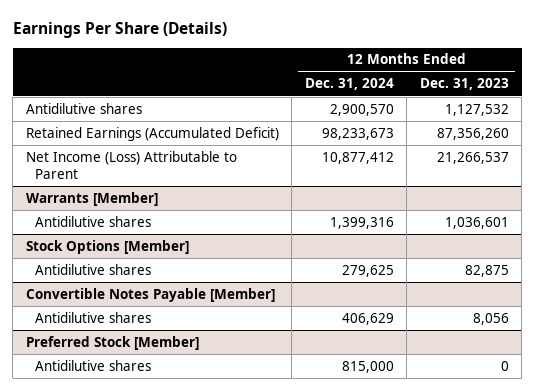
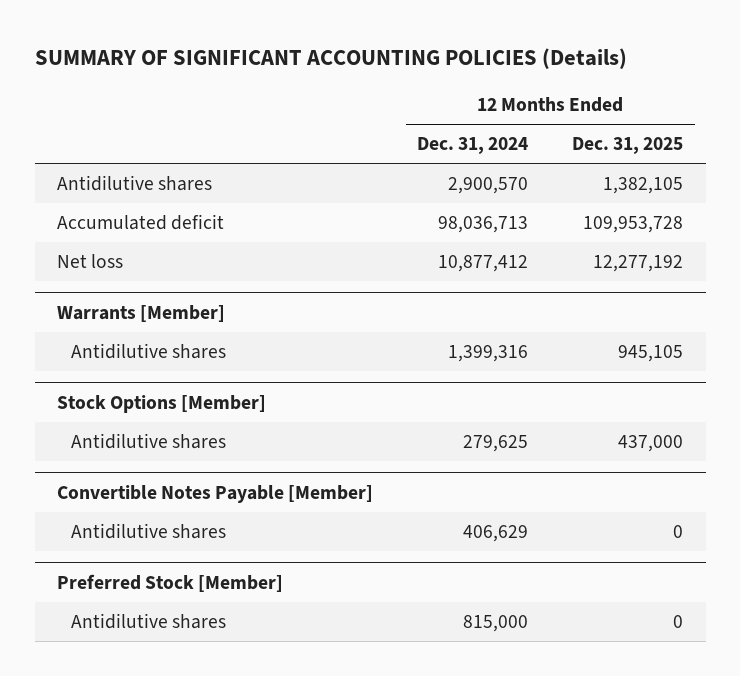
- Earnings Per Share (Details)
+ SUMMARY OF SIGNIFICANT ACCOUNTING POLICIES (Details)
- | 12 Months Ended Dec. 31, 2024 | 12 Months Ended Dec. 31, 2023
+ | 12 Months Ended Dec. 31, 2024 | 12 Months Ended Dec. 31, 2025
- Retained Earnings (Accumulated Deficit) | 98,233,673 | 87,356,260
- Net Income (Loss) Attributable to Parent | 10,877,412 | 21,266,537
+ Accumulated deficit | 98,036,713 | 109,953,728
+ Net loss | 10,877,412 | 12,277,192

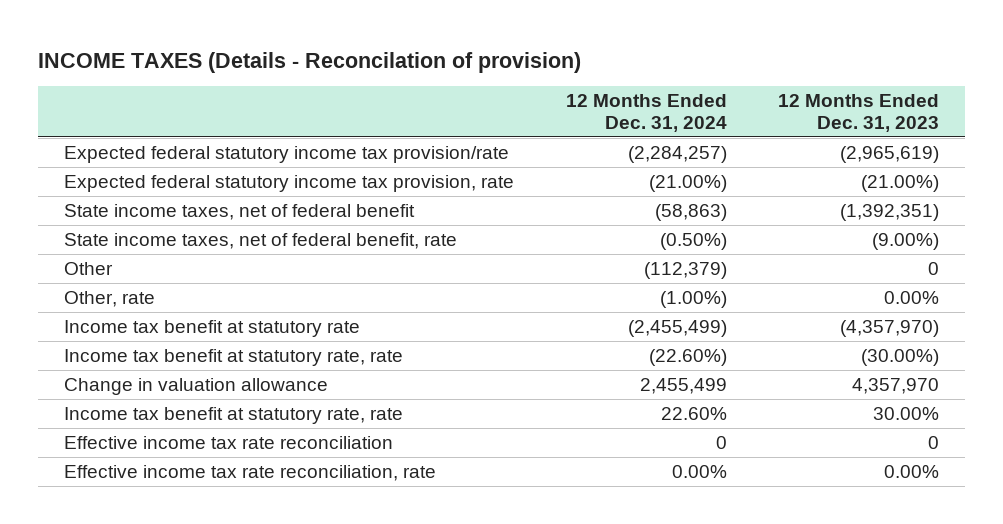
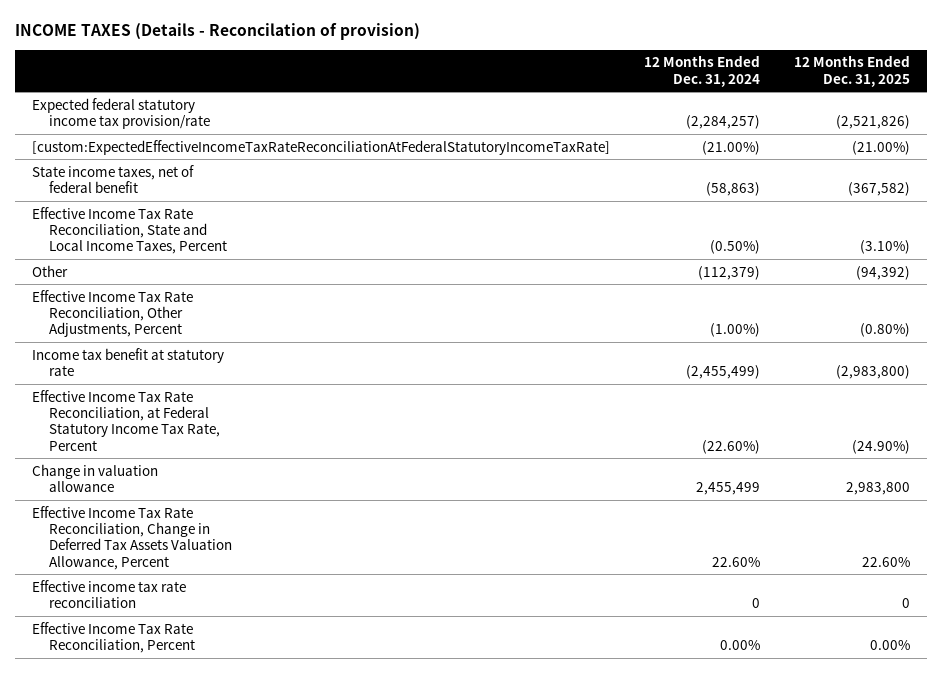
- | 12 Months Ended Dec. 31, 2024 | 12 Months Ended Dec. 31, 2023
+ | 12 Months Ended Dec. 31, 2024 | 12 Months Ended Dec. 31, 2025
- Expected federal statutory income tax provision, rate | (21.00%) | (21.00%)
+ [custom:ExpectedEffectiveIncomeTaxRateReconciliationAtFederalStatutoryIncomeTaxRate] | (21.00%) | (21.00%)
- State income taxes, net of federal benefit, rate | (0.50%) | (9.00%)
+ Effective Income Tax Rate Reconciliation, State and Local Income Taxes, Percent | (0.50%) | (3.10%)
- Other, rate | (1.00%) | 0.00%
+ Effective Income Tax Rate Reconciliation, Other Adjustments, Percent | (1.00%) | (0.80%)
- Income tax benefit at statutory rate, rate | (22.60%) | (30.00%)
+ Effective Income Tax Rate Reconciliation, at Federal Statutory Income Tax Rate, Percent | (22.60%) | (24.90%)
- Income tax benefit at statutory rate, rate | 22.60% | 30.00%
+ Effective Income Tax Rate Reconciliation, Change in Deferred Tax Assets Valuation Allowance, Percent | 22.60% | 22.60%
- Effective income tax rate reconciliation, rate | 0.00% | 0.00%
+ Effective Income Tax Rate Reconciliation, Percent | 0.00% | 0.00%

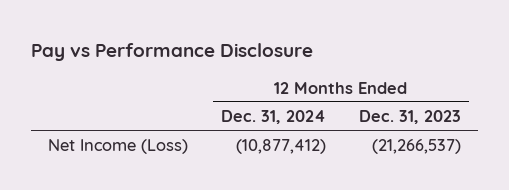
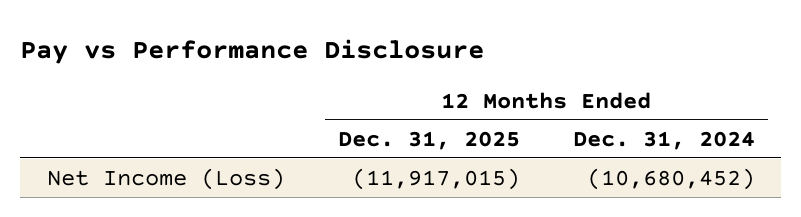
- | 12 Months Ended Dec. 31, 2024 | 12 Months Ended Dec. 31, 2023
+ | 12 Months Ended Dec. 31, 2025 | 12 Months Ended Dec. 31, 2024
- Net Income (Loss) | (10,877,412) | (21,266,537)
+ Net Income (Loss) | (11,917,015) | (10,680,452)

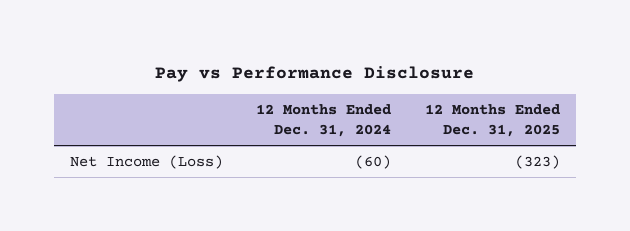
- | 12 Months Ended Dec. 31, 2025 | 12 Months Ended Dec. 31, 2024
+ | 12 Months Ended Dec. 31, 2024 | 12 Months Ended Dec. 31, 2025
- Net Income (Loss) | (11,917,015) | (10,680,452)
+ Net Income (Loss) | (60) | (323)

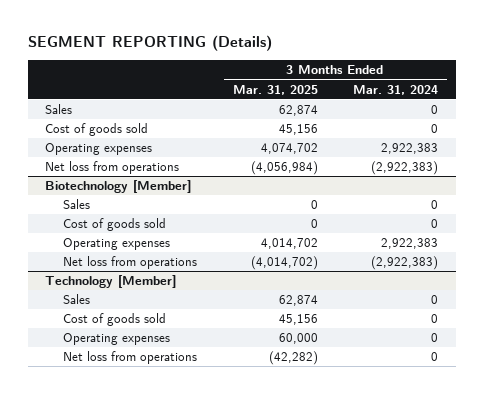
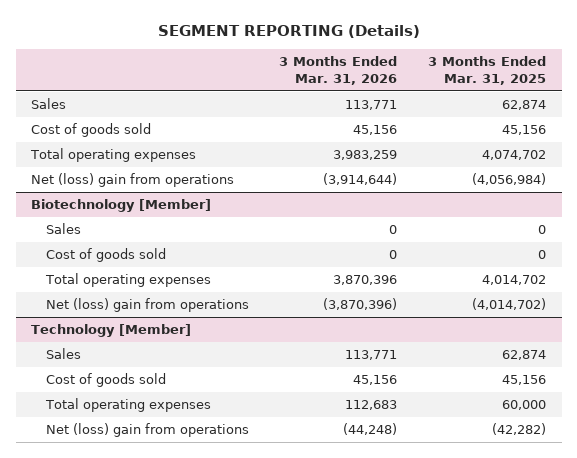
- | 3 Months Ended Mar. 31, 2025 | 3 Months Ended Mar. 31, 2024
+ | 3 Months Ended Mar. 31, 2026 | 3 Months Ended Mar. 31, 2025
- Operating expenses | 4,074,702 | 2,922,383
- Net loss from operations | (4,056,984) | (2,922,383)
+ Total operating expenses | 3,983,259 | 4,074,702
+ Net (loss) gain from operations | (3,914,644) | (4,056,984)
@ Biotechnology [Member]
- Operating expenses | 4,014,702 | 2,922,383
- Net loss from operations | (4,014,702) | (2,922,383)
+ Total operating expenses | 3,870,396 | 4,014,702
+ Net (loss) gain from operations | (3,870,396) | (4,014,702)
@ Technology [Member]
- Operating expenses | 60,000 | 0
- Net loss from operations | (42,282) | 0
+ Total operating expenses | 112,683 | 60,000
+ Net (loss) gain from operations | (44,248) | (42,282)

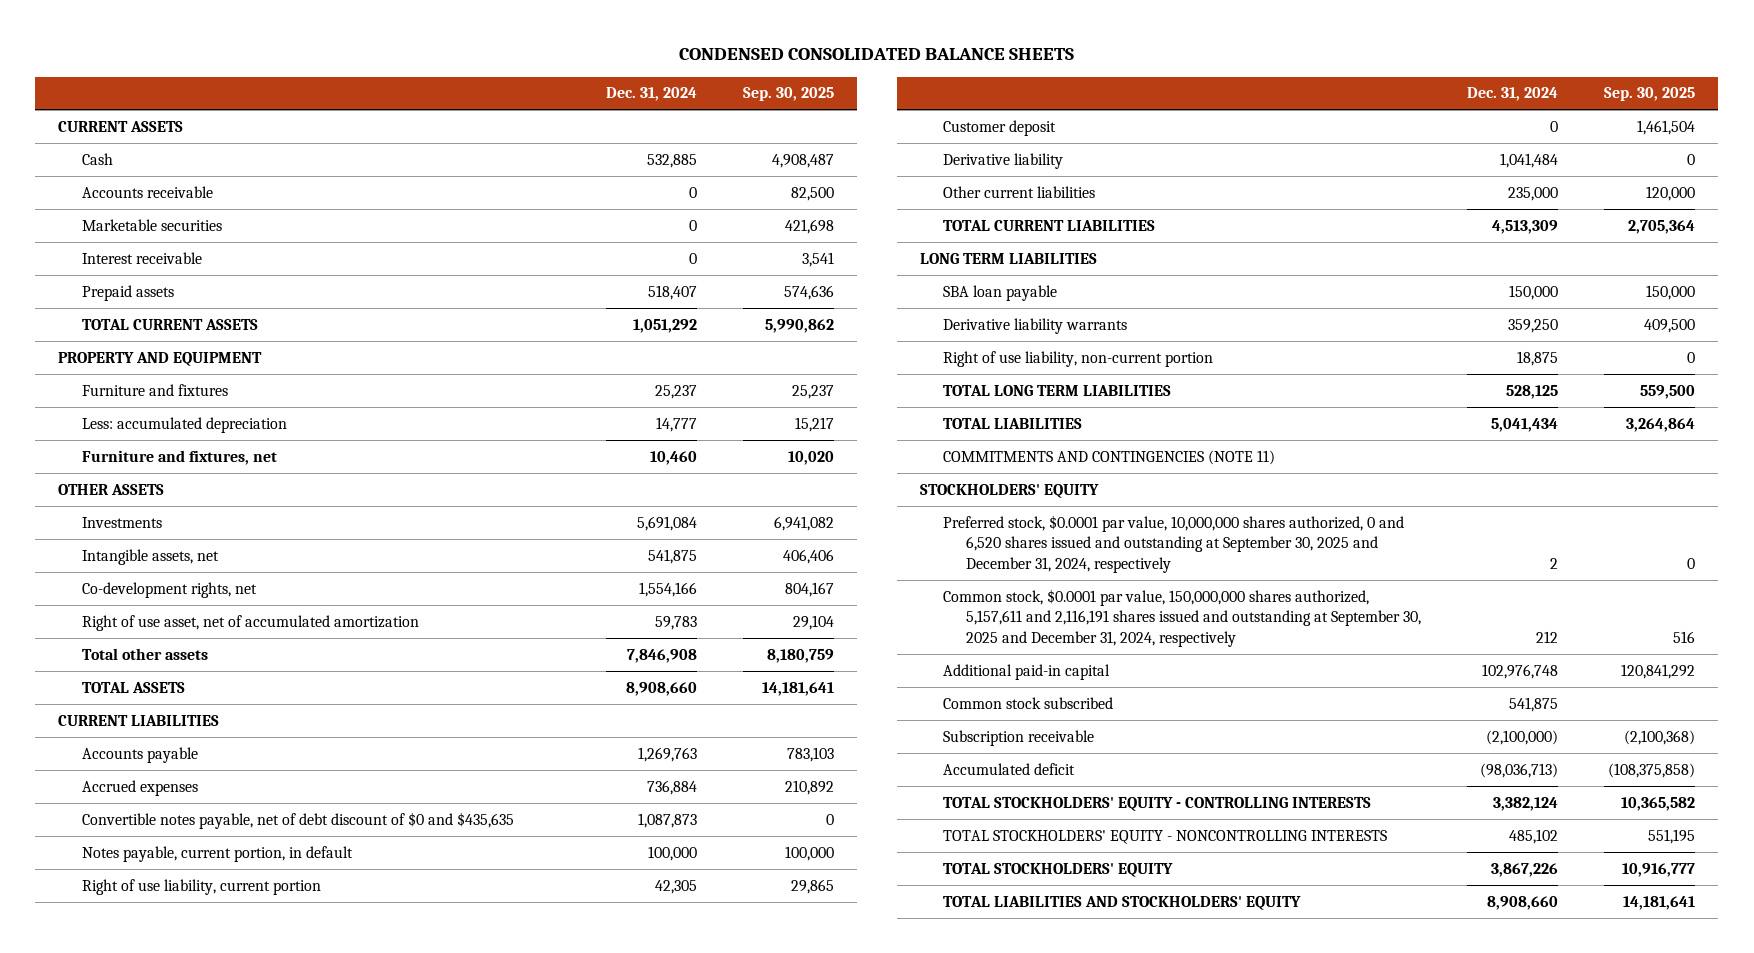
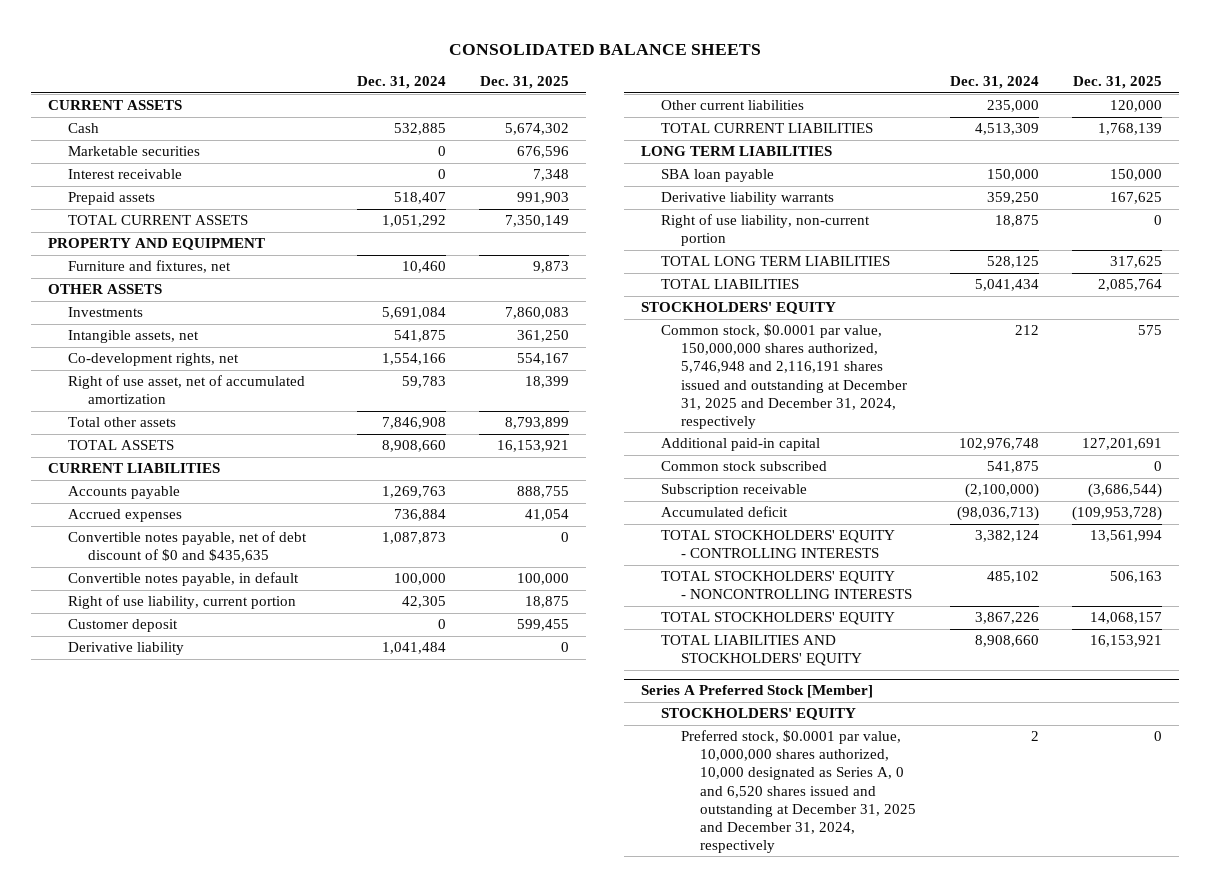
- CONDENSED CONSOLIDATED BALANCE SHEETS
+ CONSOLIDATED BALANCE SHEETS
- | Dec. 31, 2024 | Sep. 30, 2025
+ | Dec. 31, 2024 | Dec. 31, 2025
- Accounts receivable | 0 | 82,500
- Furniture and fixtures | 25,237 | 25,237
- Less: accumulated depreciation | 14,777 | 15,217
- Notes payable, current portion, in default | 100,000 | 100,000
+ Convertible notes payable, in default | 100,000 | 100,000
- COMMITMENTS AND CONTINGENCIES (NOTE 11)
- Preferred stock, $0.0001 par value, 10,000,000 shares authorized, 0 and 6,520 shares issued and outstanding at September 30, 2025 and December 31, 2024, respectively | 2 | 0
- Common stock, $0.0001 par value, 150,000,000 shares authorized, 5,157,611 and 2,116,191 shares issued and outstanding at September 30, 2025 and December 31, 2024, respectively | 212 | 516
+ Common stock, $0.0001 par value, 150,000,000 shares authorized, 5,746,948 and 2,116,191 shares issued and outstanding at December 31, 2025 and December 31, 2024, respectively | 212 | 575
+ Series A Preferred Stock [Member]
+ STOCKHOLDERS' EQUITY
+ Preferred stock, $0.0001 par value, 10,000,000 shares authorized, 10,000 designated as Series A, 0 and 6,520 shares issued and outstanding at December 31, 2025 and December 31, 2024, respectively | 2 | 0

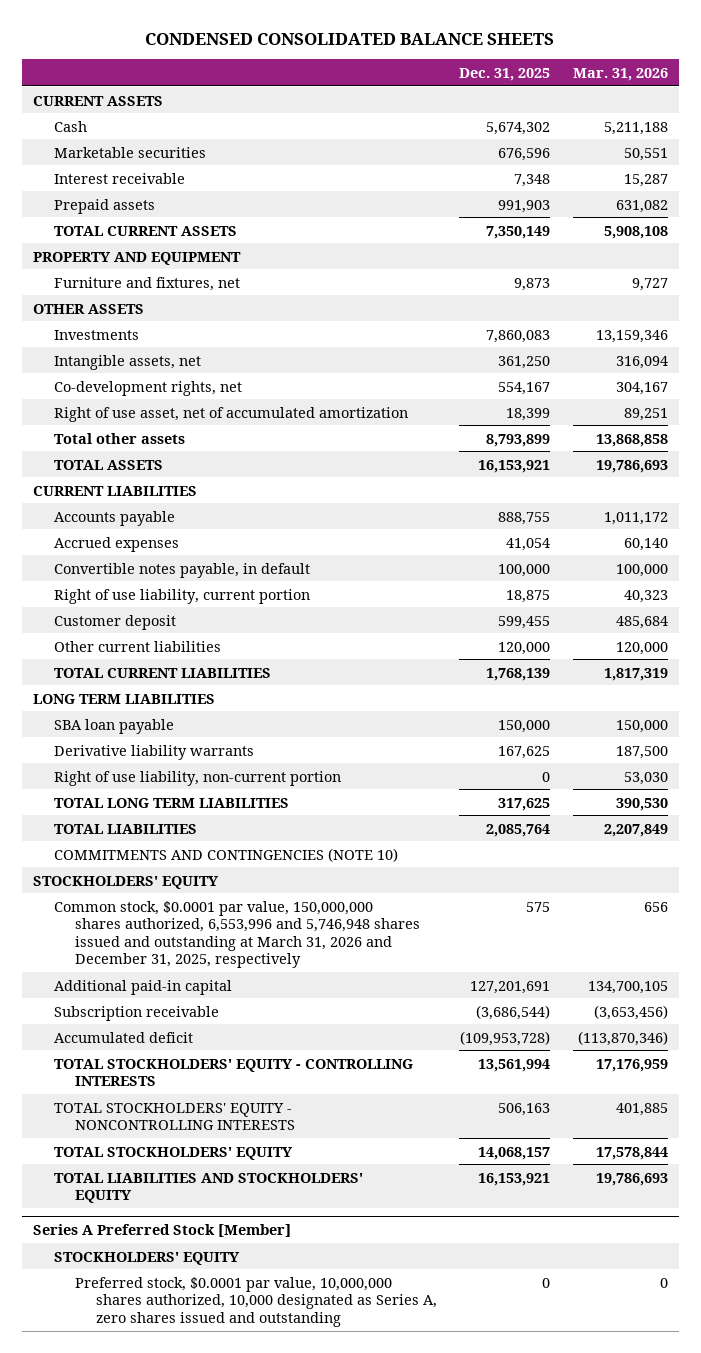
- CONSOLIDATED BALANCE SHEETS
+ CONDENSED CONSOLIDATED BALANCE SHEETS
- | Dec. 31, 2024 | Dec. 31, 2025
+ | Dec. 31, 2025 | Mar. 31, 2026
- Convertible notes payable, net of debt discount of $0 and $435,635 | 1,087,873 | 0
- Derivative liability | 1,041,484 | 0
+ COMMITMENTS AND CONTINGENCIES (NOTE 10)
- Common stock, $0.0001 par value, 150,000,000 shares authorized, 5,746,948 and 2,116,191 shares issued and outstanding at December 31, 2025 and December 31, 2024, respectively | 212 | 575
+ Common stock, $0.0001 par value, 150,000,000 shares authorized, 6,553,996 and 5,746,948 shares issued and outstanding at March 31, 2026 and December 31, 2025, respectively | 575 | 656
- Common stock subscribed | 541,875 | 0
@ Series A Preferred Stock [Member]
- Preferred stock, $0.0001 par value, 10,000,000 shares authorized, 10,000 designated as Series A, 0 and 6,520 shares issued and outstanding at December 31, 2025 and December 31, 2024, respectively | 2 | 0
+ Preferred stock, $0.0001 par value, 10,000,000 shares authorized, 10,000 designated as Series A, zero shares issued and outstanding | 0 | 0

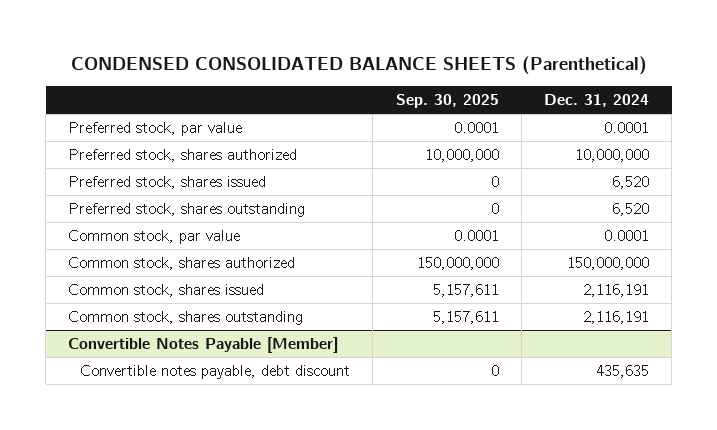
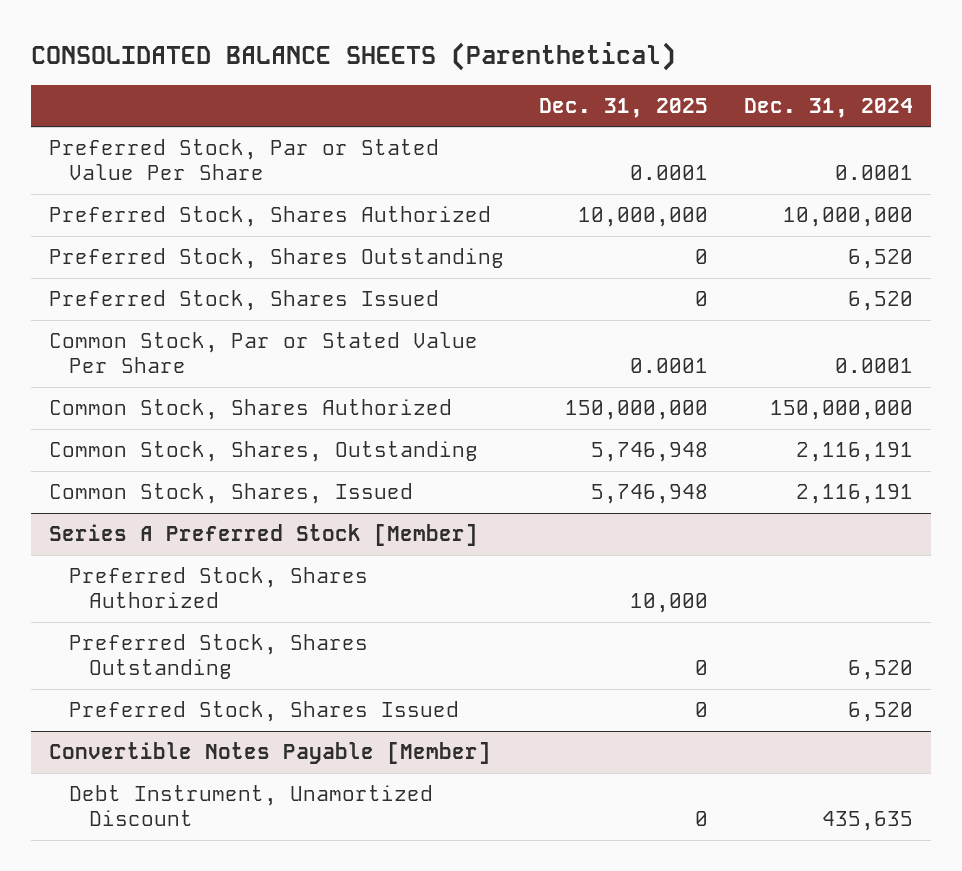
- CONDENSED CONSOLIDATED BALANCE SHEETS (Parenthetical)
+ CONSOLIDATED BALANCE SHEETS (Parenthetical)
- | Sep. 30, 2025 | Dec. 31, 2024
+ | Dec. 31, 2025 | Dec. 31, 2024
- Preferred stock, par value | 0.0001 | 0.0001
- Preferred stock, shares authorized | 10,000,000 | 10,000,000
- Preferred stock, shares issued | 0 | 6,520
- Preferred stock, shares outstanding | 0 | 6,520
- Common stock, par value | 0.0001 | 0.0001
- Common stock, shares authorized | 150,000,000 | 150,000,000
- Common stock, shares issued | 5,157,611 | 2,116,191
- Common stock, shares outstanding | 5,157,611 | 2,116,191
+ Preferred Stock, Par or Stated Value Per Share | 0.0001 | 0.0001
+ Preferred Stock, Shares Authorized | 10,000,000 | 10,000,000
+ Preferred Stock, Shares Outstanding | 0 | 6,520
+ Preferred Stock, Shares Issued | 0 | 6,520
+ Common Stock, Par or Stated Value Per Share | 0.0001 | 0.0001
+ Common Stock, Shares Authorized | 150,000,000 | 150,000,000
+ Common Stock, Shares, Outstanding | 5,746,948 | 2,116,191
+ Common Stock, Shares, Issued | 5,746,948 | 2,116,191
+ Series A Preferred Stock [Member]
+ Preferred Stock, Shares Authorized | 10,000 |
+ Preferred Stock, Shares Outstanding | 0 | 6,520
+ Preferred Stock, Shares Issued | 0 | 6,520
@ Convertible Notes Payable [Member]
- Convertible notes payable, debt discount | 0 | 435,635
+ Debt Instrument, Unamortized Discount | 0 | 435,635

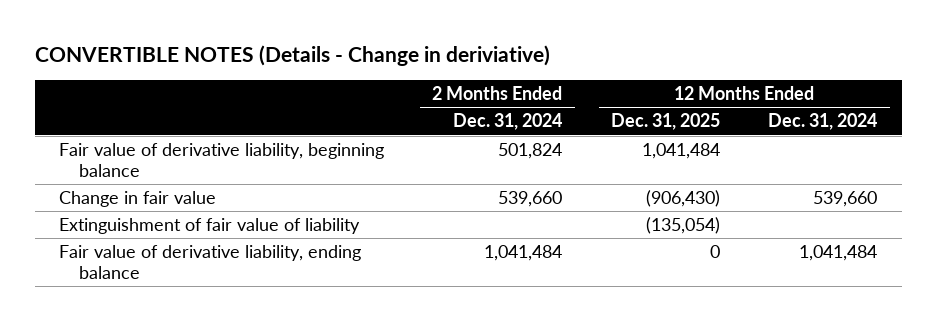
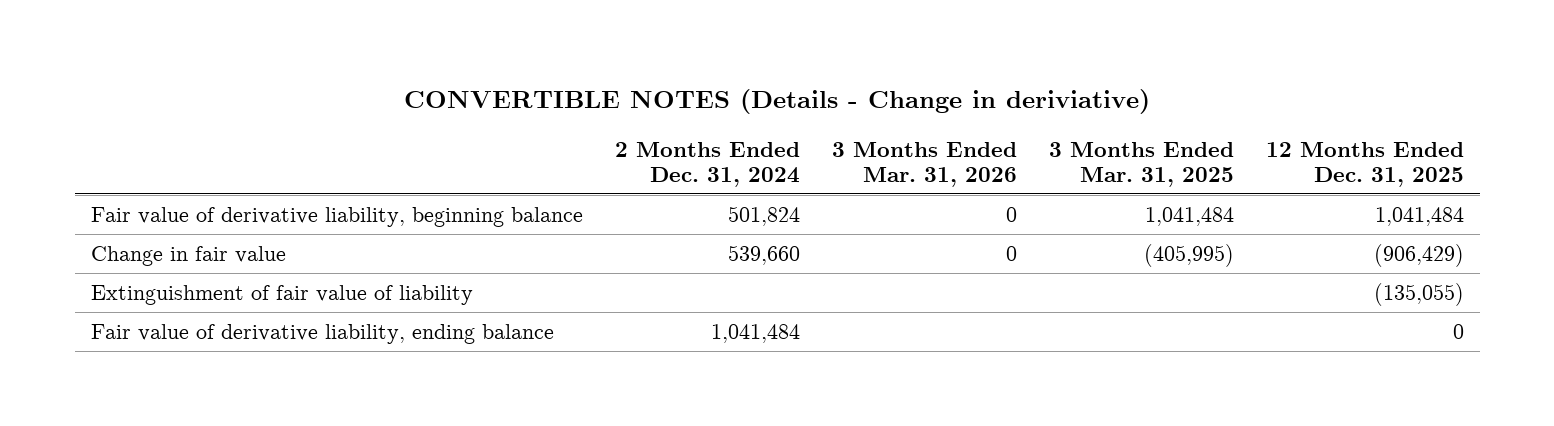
- | 2 Months Ended Dec. 31, 2024 | 12 Months Ended Dec. 31, 2025 | 12 Months Ended Dec. 31, 2024
+ | 2 Months Ended Dec. 31, 2024 | 3 Months Ended Mar. 31, 2026 | 3 Months Ended Mar. 31, 2025 | 12 Months Ended Dec. 31, 2025
- Change in fair value | 539,660 | (906,430) | 539,660
- Extinguishment of fair value of liability | | (135,054) |
+ Change in fair value | 539,660 | 0 | (405,995) | (906,429)
+ Extinguishment of fair value of liability | | | | (135,055)

